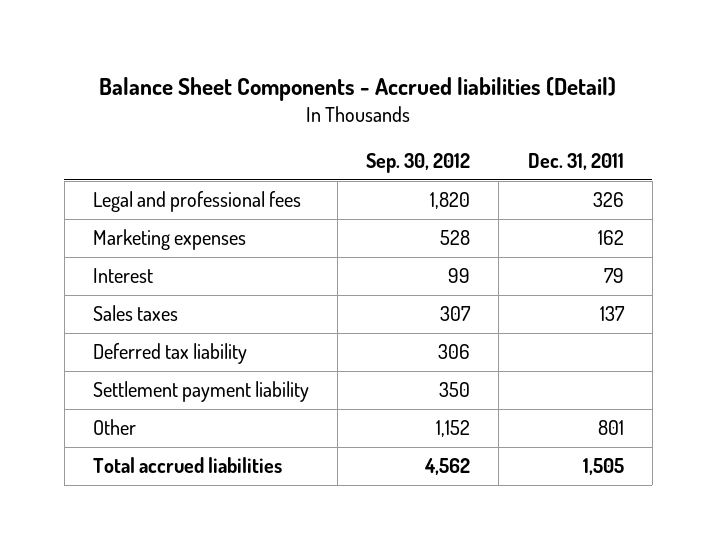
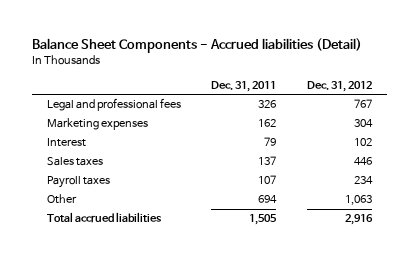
- | Sep. 30, 2012 | Dec. 31, 2011
+ | Dec. 31, 2011 | Dec. 31, 2012
- Deferred tax liability | 306 |
- Settlement payment liability | 350 |
- Other | 1,152 | 801
+ Payroll taxes | 107 | 234
+ Other | 694 | 1,063

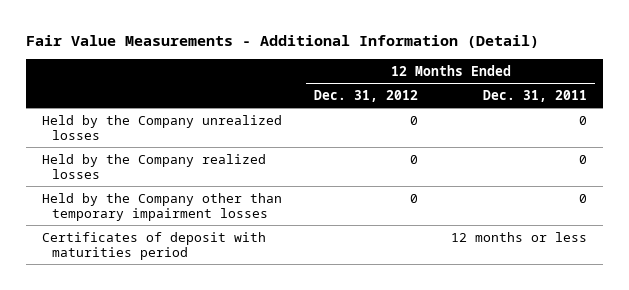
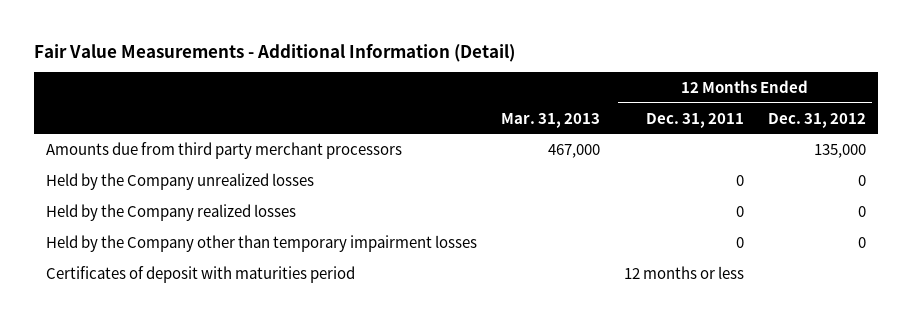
- | 12 Months Ended Dec. 31, 2012 | 12 Months Ended Dec. 31, 2011
+ | Mar. 31, 2013 | 12 Months Ended Dec. 31, 2011 | 12 Months Ended Dec. 31, 2012
+ Amounts due from third party merchant processors | 467,000 | | 135,000

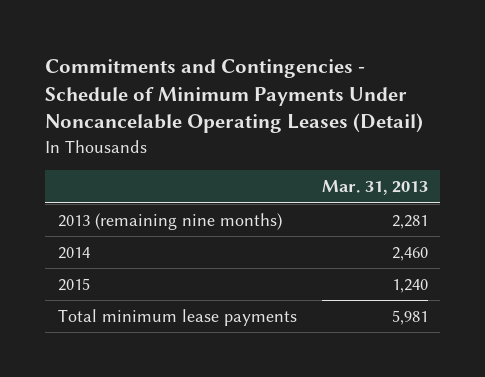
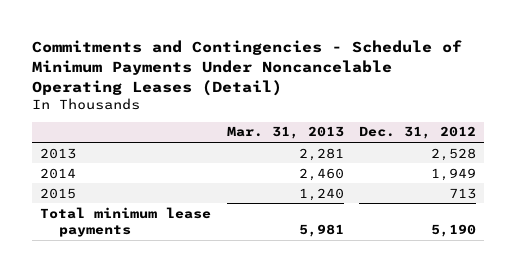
- | Mar. 31, 2013
+ | Mar. 31, 2013 | Dec. 31, 2012
- 2013 (remaining nine months) | 2,281
+ 2013 | 2,281 | 2,528

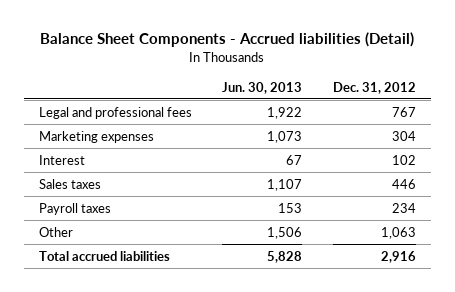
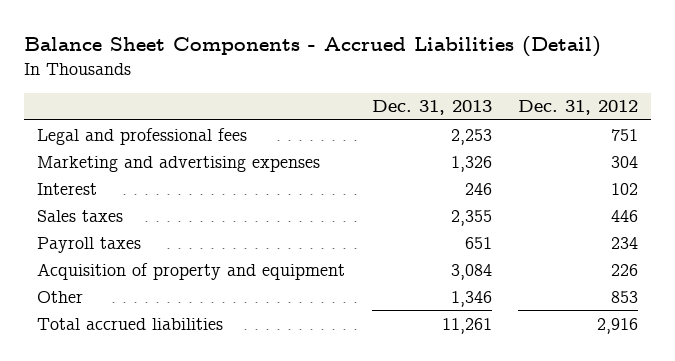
- Balance Sheet Components - Accrued liabilities (Detail)
+ Balance Sheet Components - Accrued Liabilities (Detail)
- | Jun. 30, 2013 | Dec. 31, 2012
+ | Dec. 31, 2013 | Dec. 31, 2012
- Legal and professional fees | 1,922 | 767
- Marketing expenses | 1,073 | 304
+ Legal and professional fees | 2,253 | 751
+ Marketing and advertising expenses | 1,326 | 304
- Other | 1,506 | 1,063
+ Acquisition of property and equipment | 3,084 | 226
+ Other | 1,346 | 853

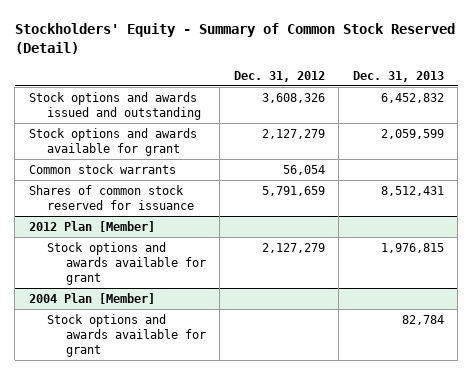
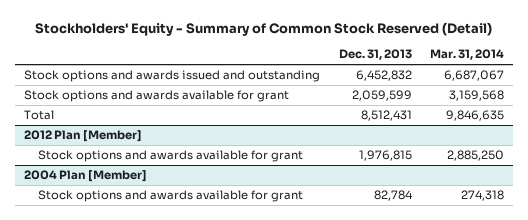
- | Dec. 31, 2012 | Dec. 31, 2013
+ | Dec. 31, 2013 | Mar. 31, 2014
- Common stock warrants | 56,054 |
- Shares of common stock reserved for issuance | 5,791,659 | 8,512,431
+ Total | 8,512,431 | 9,846,635

